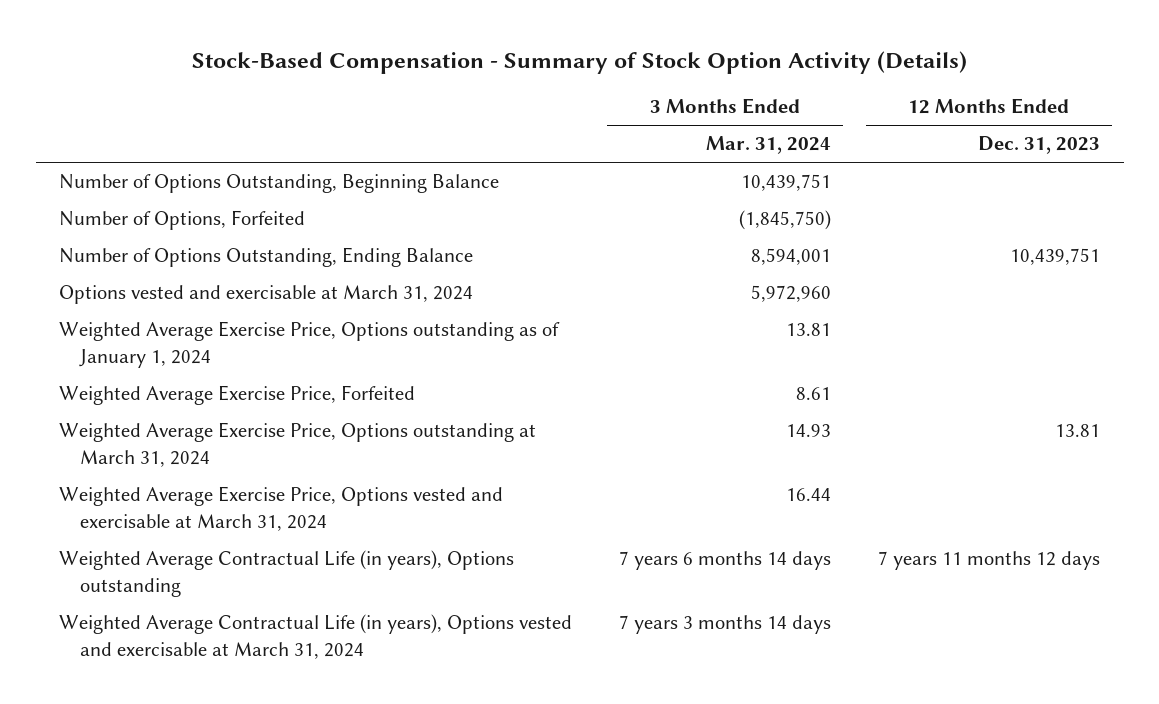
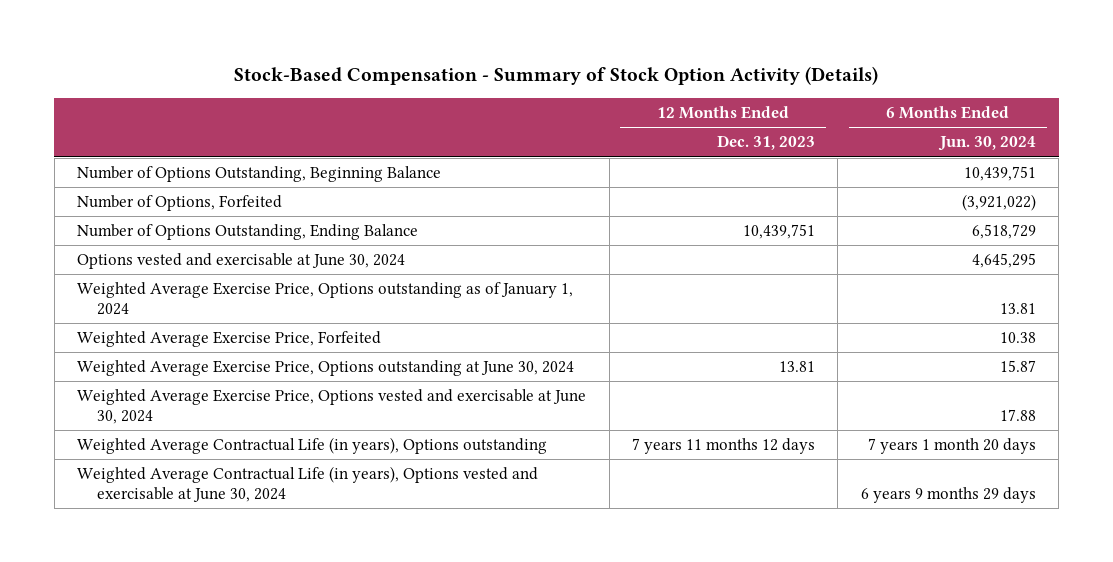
- | 3 Months Ended Mar. 31, 2024 | 12 Months Ended Dec. 31, 2023
+ | 12 Months Ended Dec. 31, 2023 | 6 Months Ended Jun. 30, 2024
- Options vested and exercisable at March 31, 2024 | 5,972,960 |
+ Options vested and exercisable at June 30, 2024 | | 4,645,295
- Weighted Average Exercise Price, Options outstanding at March 31, 2024 | 14.93 | 13.81
- Weighted Average Exercise Price, Options vested and exercisable at March 31, 2024 | 16.44 |
+ Weighted Average Exercise Price, Options outstanding at June 30, 2024 | 13.81 | 15.87
+ Weighted Average Exercise Price, Options vested and exercisable at June 30, 2024 | | 17.88
- Weighted Average Contractual Life (in years), Options vested and exercisable at March 31, 2024 | 7 years 3 months 14 days |
+ Weighted Average Contractual Life (in years), Options vested and exercisable at June 30, 2024 | | 6 years 9 months 29 days

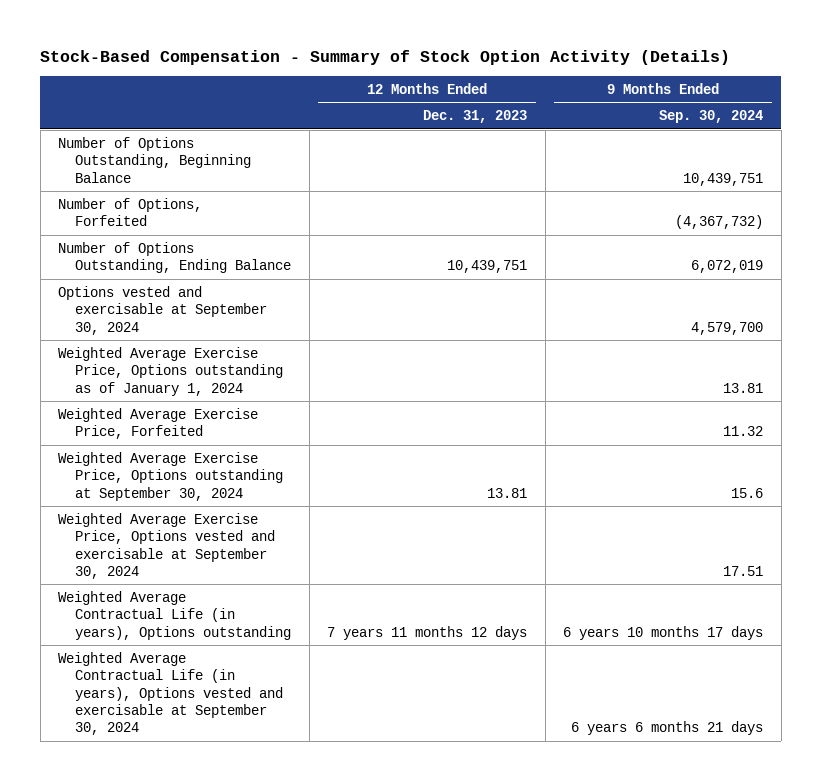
- | 12 Months Ended Dec. 31, 2023 | 6 Months Ended Jun. 30, 2024
+ | 12 Months Ended Dec. 31, 2023 | 9 Months Ended Sep. 30, 2024
- Options vested and exercisable at June 30, 2024 | | 4,645,295
+ Options vested and exercisable at September 30, 2024 | | 4,579,700
- Weighted Average Exercise Price, Options outstanding at June 30, 2024 | 13.81 | 15.87
- Weighted Average Exercise Price, Options vested and exercisable at June 30, 2024 | | 17.88
+ Weighted Average Exercise Price, Options outstanding at September 30, 2024 | 13.81 | 15.6
+ Weighted Average Exercise Price, Options vested and exercisable at September 30, 2024 | | 17.51
- Weighted Average Contractual Life (in years), Options vested and exercisable at June 30, 2024 | | 6 years 9 months 29 days
+ Weighted Average Contractual Life (in years), Options vested and exercisable at September 30, 2024 | | 6 years 6 months 21 days

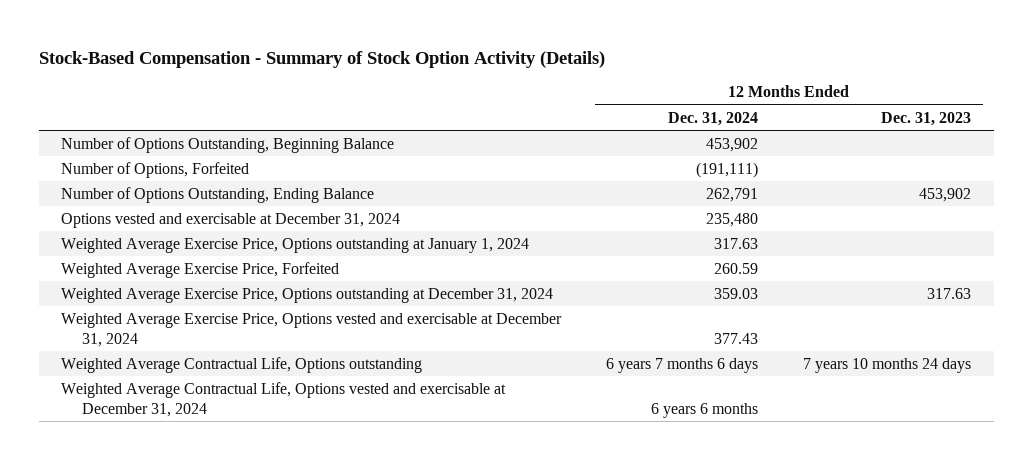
- | 12 Months Ended Dec. 31, 2023 | 9 Months Ended Sep. 30, 2024
+ | 12 Months Ended Dec. 31, 2024 | 12 Months Ended Dec. 31, 2023
- Number of Options Outstanding, Ending Balance | 10,439,751 | 6,072,019
- Options vested and exercisable at September 30, 2024 | | 4,579,700
- Weighted Average Exercise Price, Options outstanding as of January 1, 2024 | | 13.81
+ Number of Options Outstanding, Ending Balance | 262,791 | 453,902
+ Options vested and exercisable at December 31, 2024 | 235,480 |
+ Weighted Average Exercise Price, Options outstanding at January 1, 2024 | 317.63 |
- Weighted Average Exercise Price, Options outstanding at September 30, 2024 | 13.81 | 15.6
- Weighted Average Exercise Price, Options vested and exercisable at September 30, 2024 | | 17.51
- Weighted Average Contractual Life (in years), Options outstanding | 7 years 11 months 12 days | 6 years 10 months 17 days
- Weighted Average Contractual Life (in years), Options vested and exercisable at September 30, 2024 | | 6 years 6 months 21 days
+ Weighted Average Exercise Price, Options outstanding at December 31, 2024 | 359.03 | 317.63
+ Weighted Average Exercise Price, Options vested and exercisable at December 31, 2024 | 377.43 |
+ Weighted Average Contractual Life, Options outstanding | 6 years 7 months 6 days | 7 years 10 months 24 days
+ Weighted Average Contractual Life, Options vested and exercisable at December 31, 2024 | 6 years 6 months |

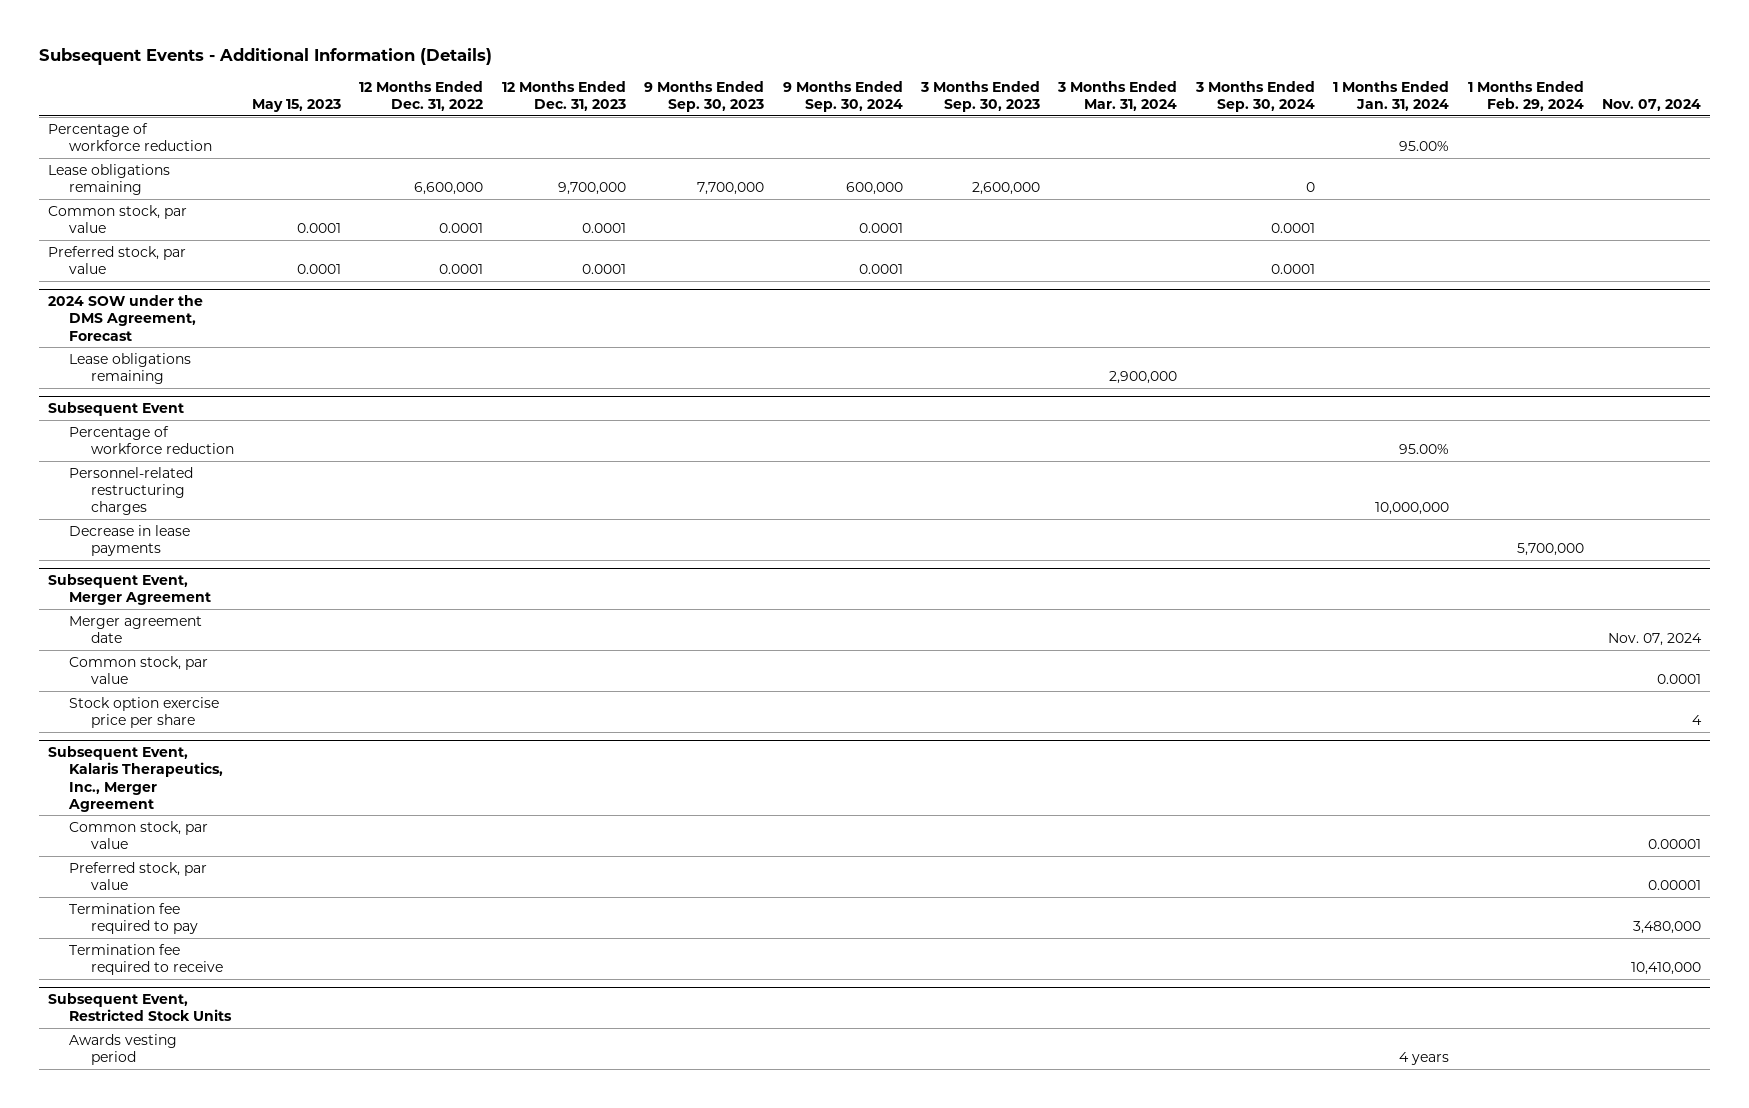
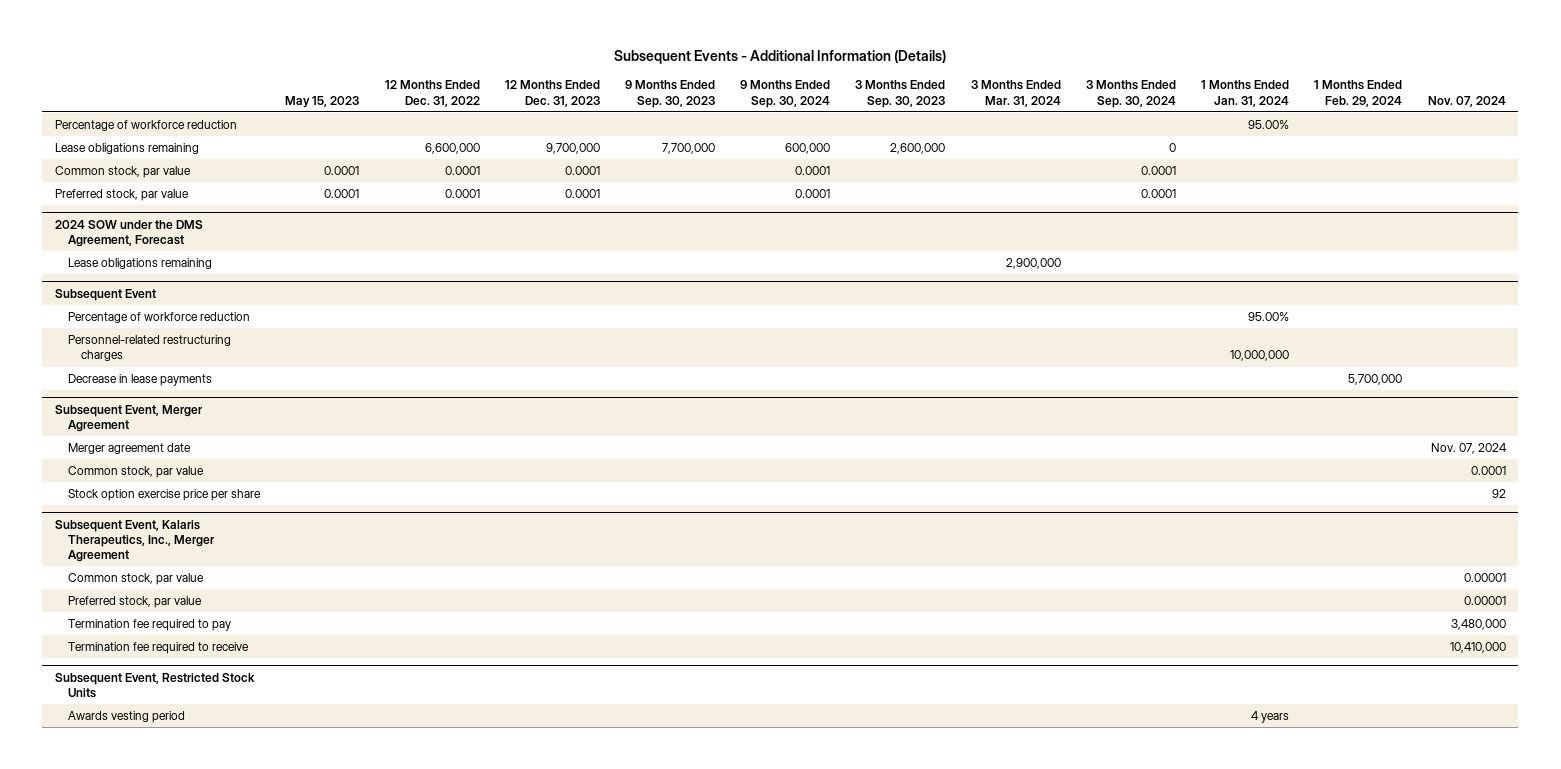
@ Subsequent Event, Merger Agreement
- Stock option exercise price per share | | | | | | | | | | | 4
+ Stock option exercise price per share | | | | | | | | | | | 92

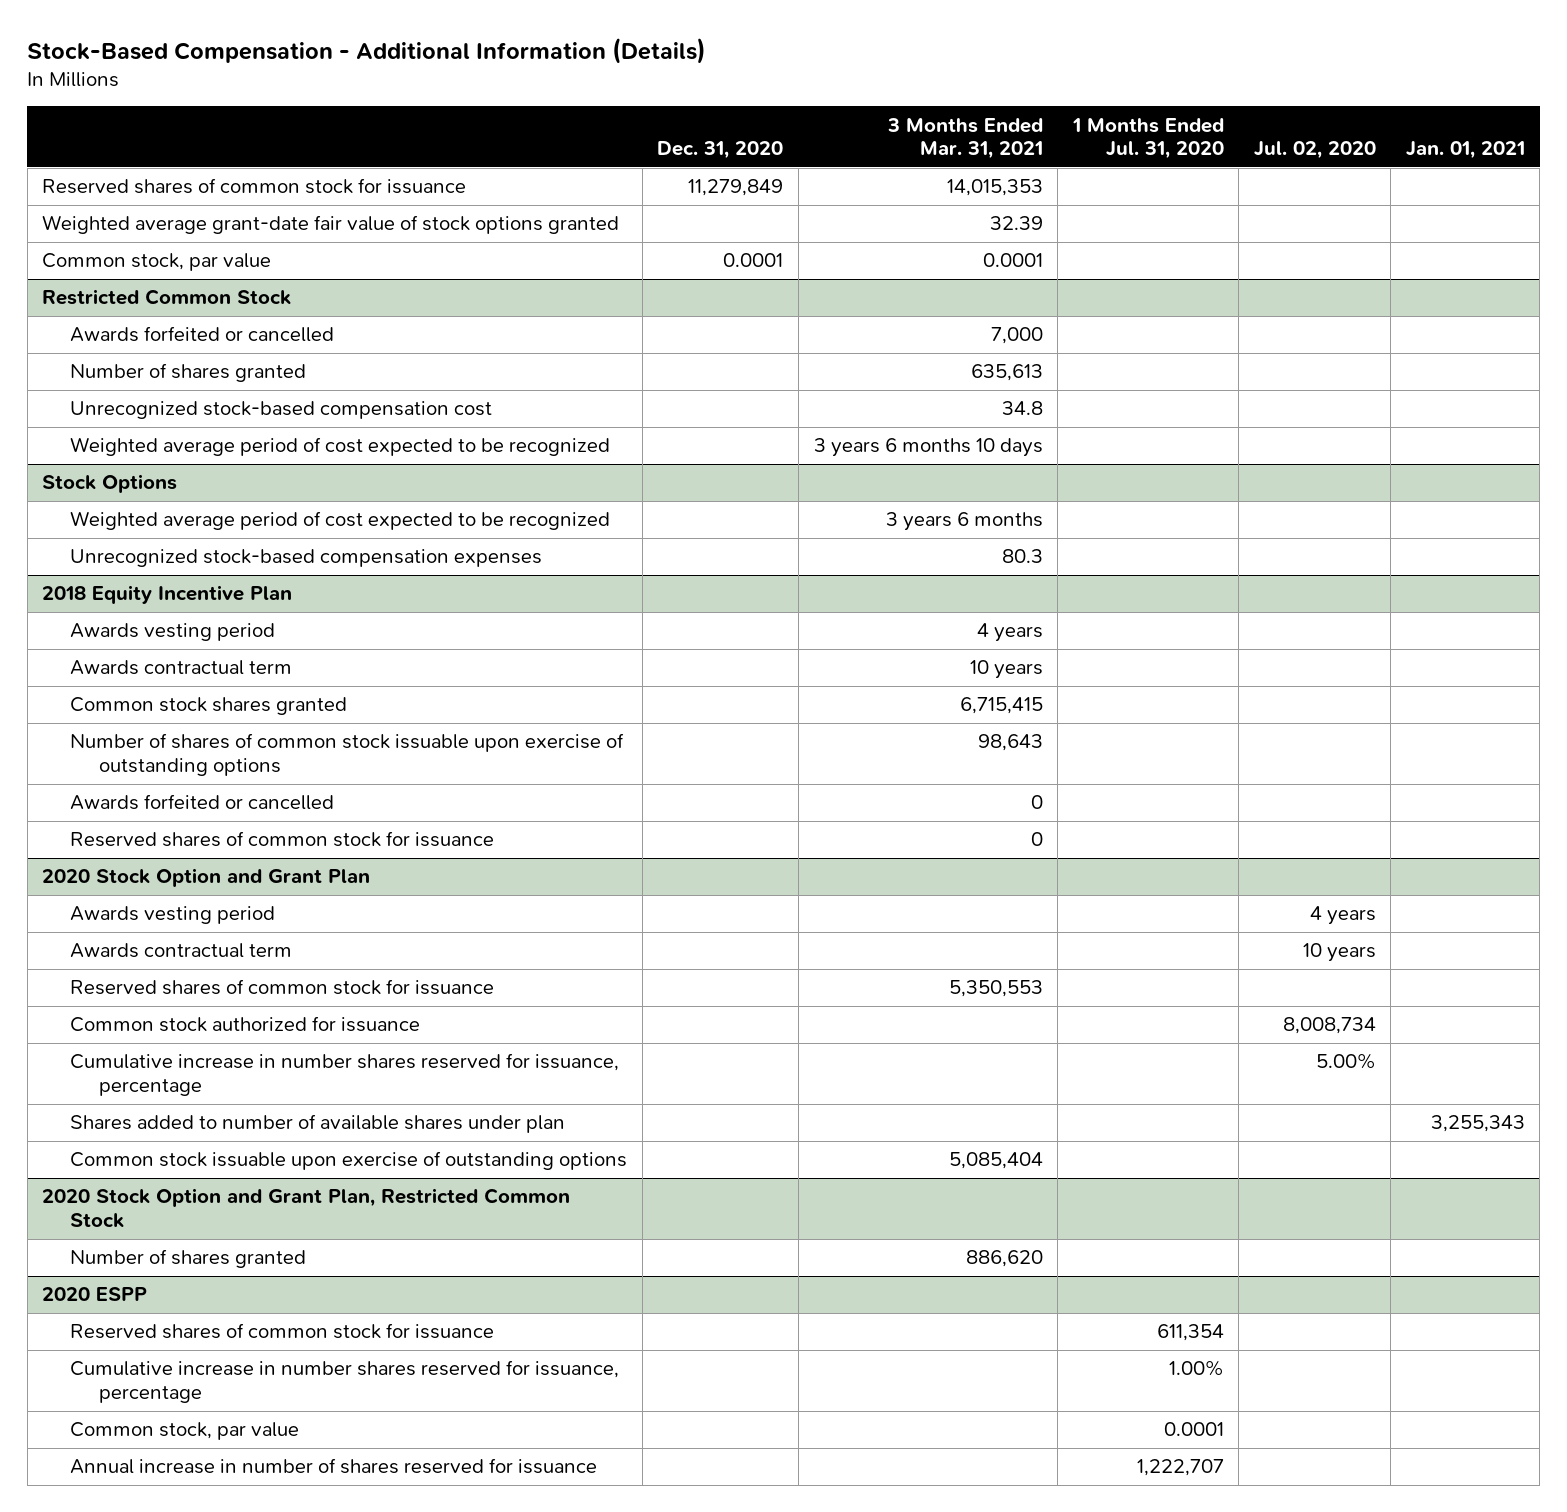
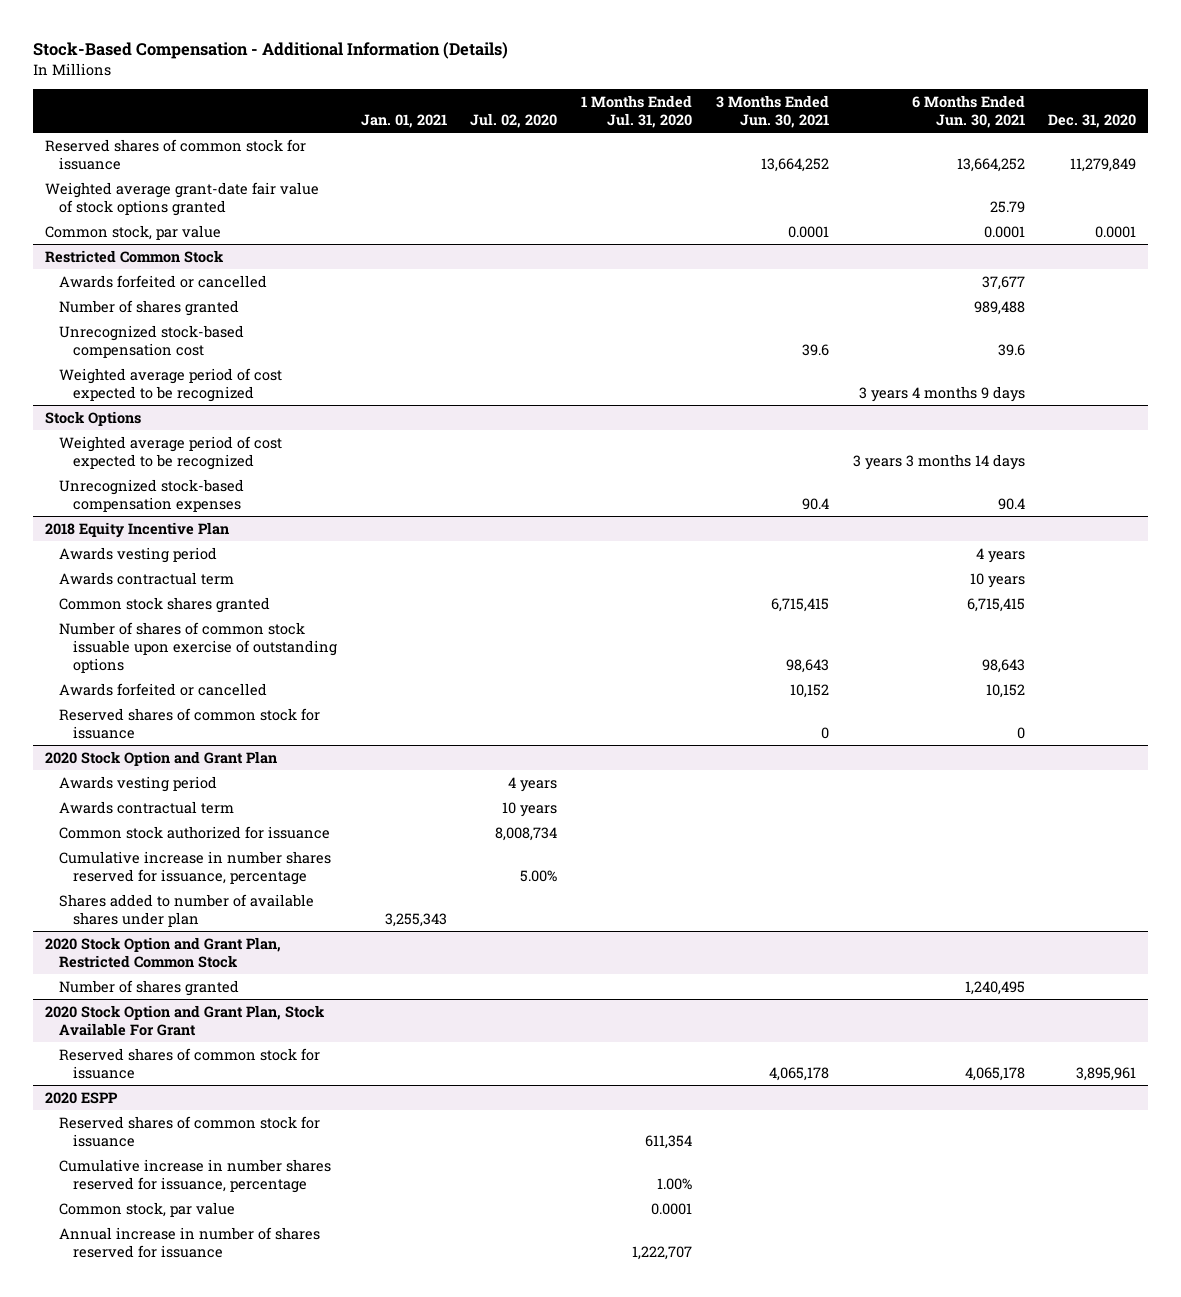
- | Dec. 31, 2020 | 3 Months Ended Mar. 31, 2021 | 1 Months Ended Jul. 31, 2020 | Jul. 02, 2020 | Jan. 01, 2021
+ | Jan. 01, 2021 | Jul. 02, 2020 | 1 Months Ended Jul. 31, 2020 | 3 Months Ended Jun. 30, 2021 | 6 Months Ended Jun. 30, 2021 | Dec. 31, 2020
@ 2020 Stock Option and Grant Plan
- Reserved shares of common stock for issuance | | 5,350,553 | | |
- Common stock issuable upon exercise of outstanding options | | 5,085,404 | | |
+ 2020 Stock Option and Grant Plan, Stock Available For Grant
+ Reserved shares of common stock for issuance | | | | 4,065,178 | 4,065,178 | 3,895,961

